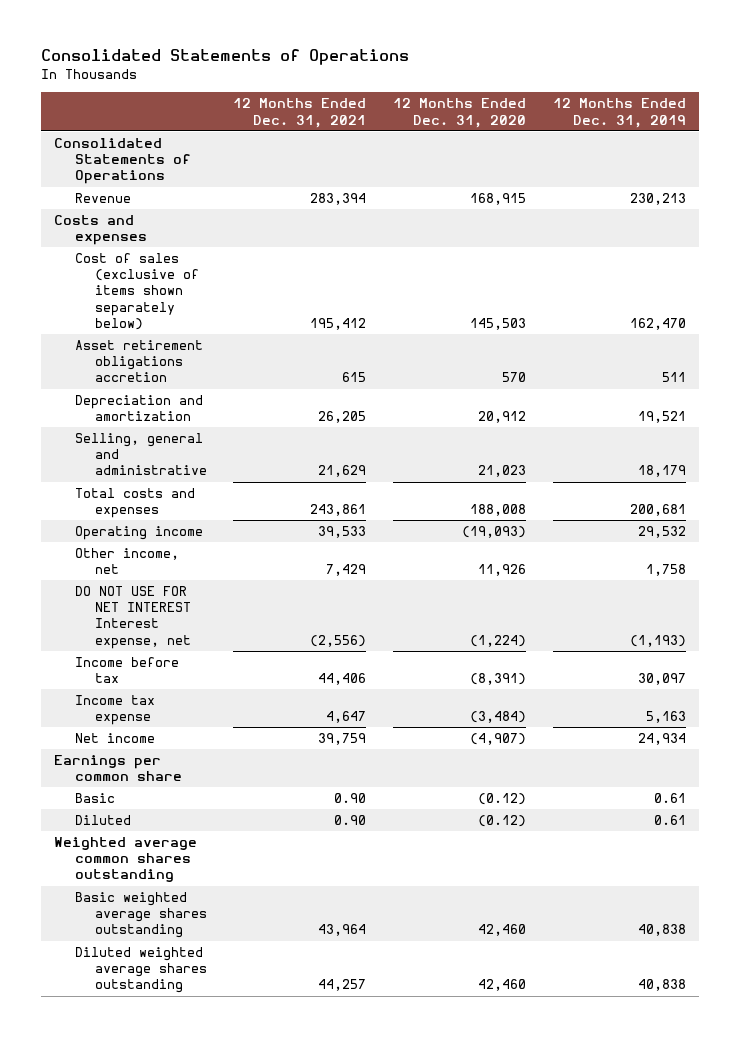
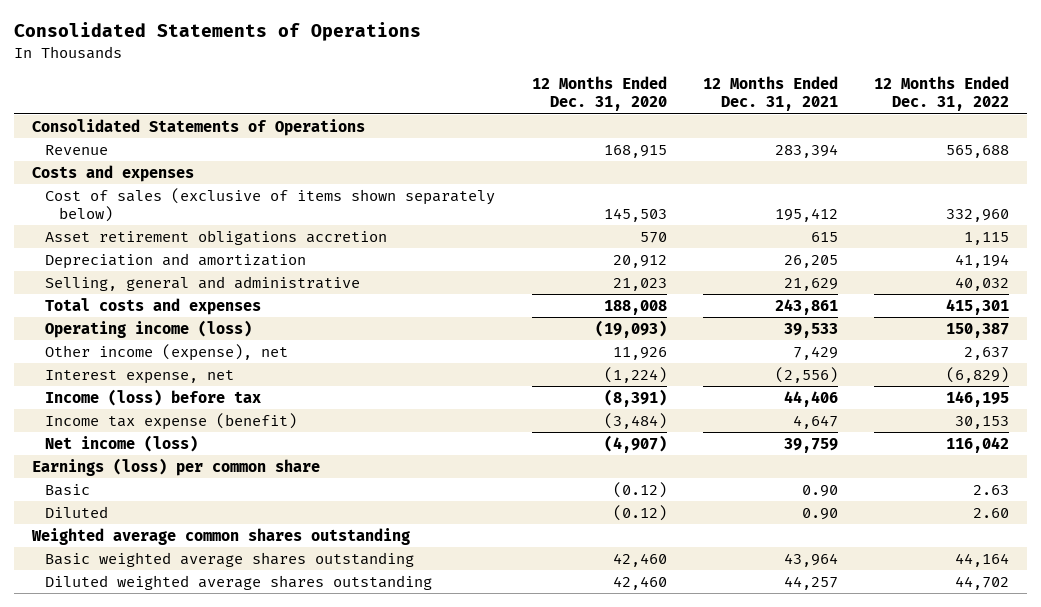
- | 12 Months Ended Dec. 31, 2021 | 12 Months Ended Dec. 31, 2020 | 12 Months Ended Dec. 31, 2019
+ | 12 Months Ended Dec. 31, 2020 | 12 Months Ended Dec. 31, 2021 | 12 Months Ended Dec. 31, 2022
- Operating income | 39,533 | (19,093) | 29,532
- Other income, net | 7,429 | 11,926 | 1,758
- DO NOT USE FOR NET INTEREST Interest expense, net | (2,556) | (1,224) | (1,193)
- Income before tax | 44,406 | (8,391) | 30,097
- Income tax expense | 4,647 | (3,484) | 5,163
- Net income | 39,759 | (4,907) | 24,934
- Earnings per common share
+ Operating income (loss) | (19,093) | 39,533 | 150,387
+ Other income (expense), net | 11,926 | 7,429 | 2,637
+ Interest expense, net | (1,224) | (2,556) | (6,829)
+ Income (loss) before tax | (8,391) | 44,406 | 146,195
+ Income tax expense (benefit) | (3,484) | 4,647 | 30,153
+ Net income (loss) | (4,907) | 39,759 | 116,042
+ Earnings (loss) per common share

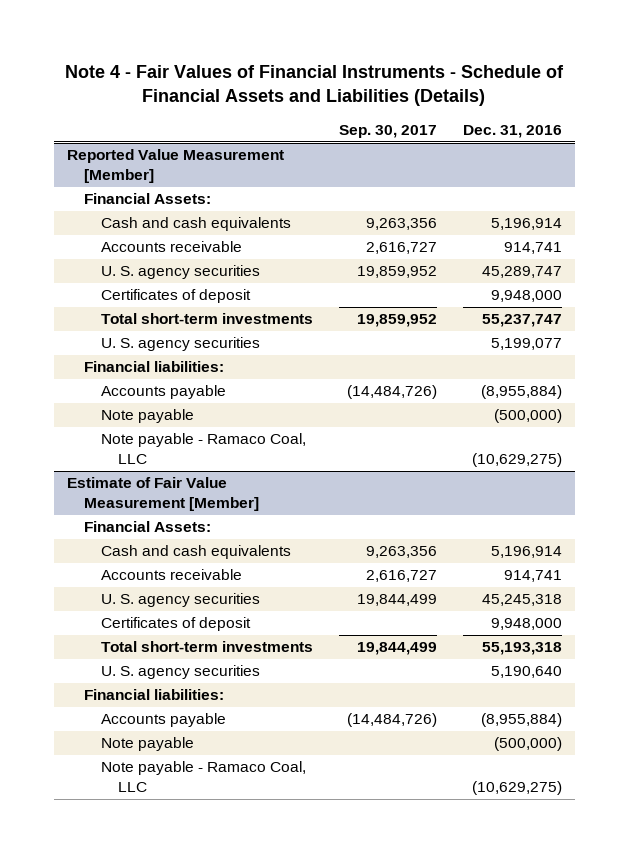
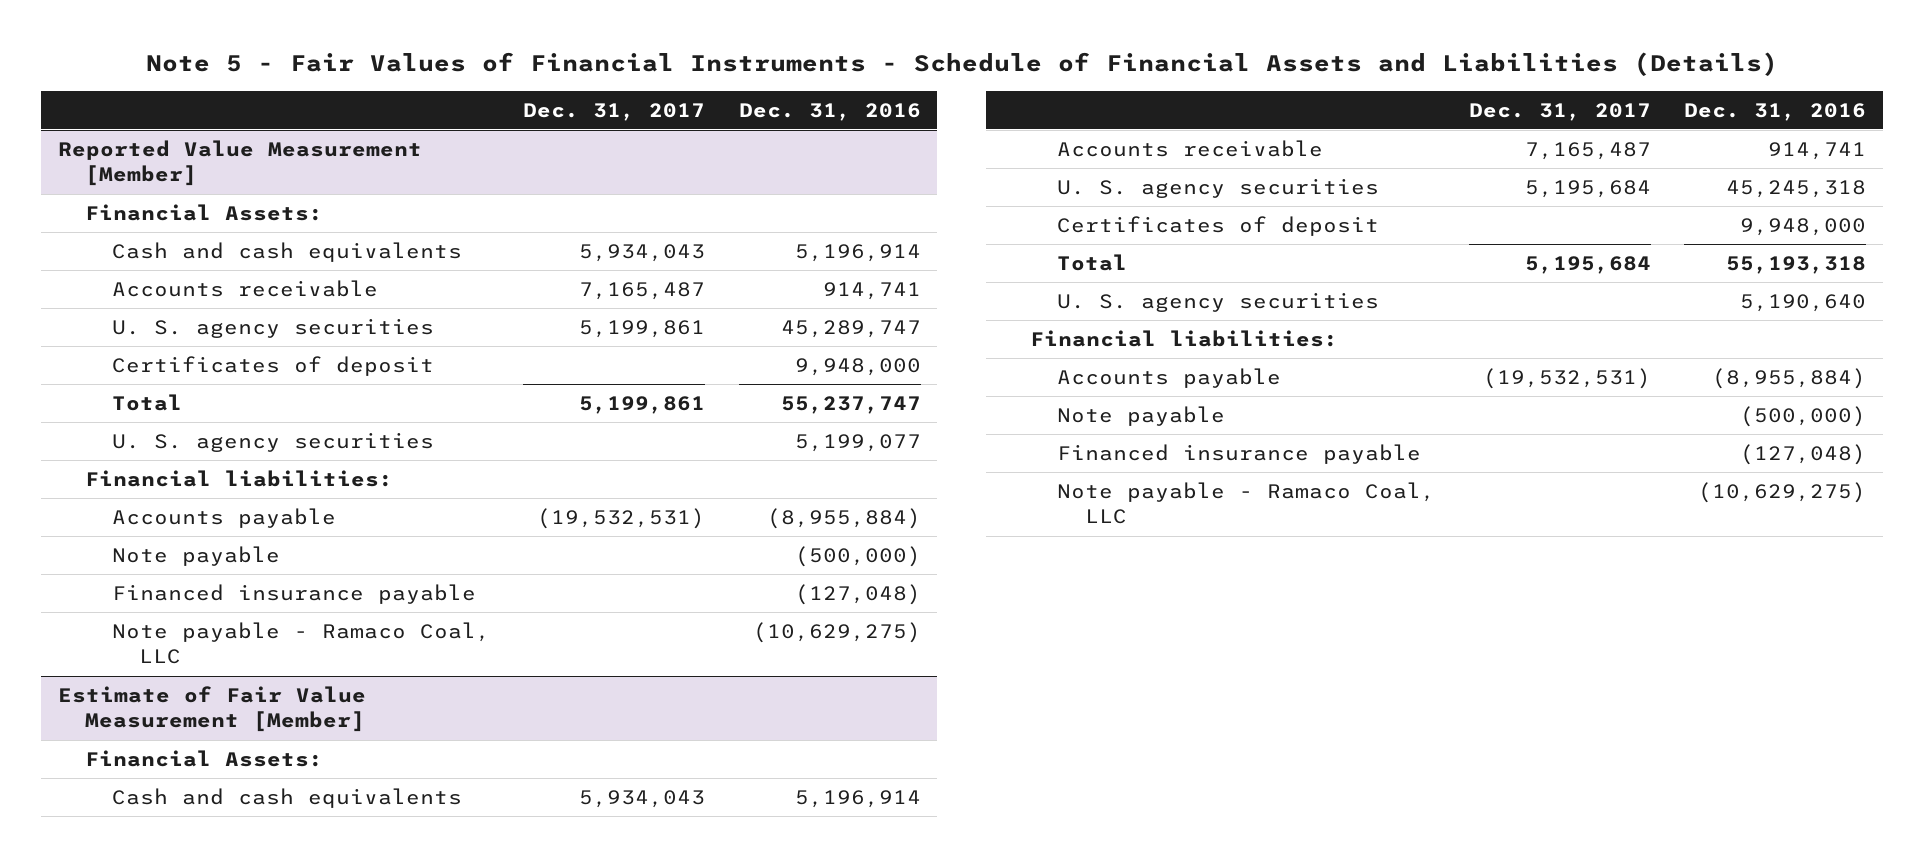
- Note 4 - Fair Values of Financial Instruments - Schedule of Financial Assets and Liabilities (Details)
+ Note 5 - Fair Values of Financial Instruments - Schedule of Financial Assets and Liabilities (Details)
- | Sep. 30, 2017 | Dec. 31, 2016
+ | Dec. 31, 2017 | Dec. 31, 2016
@ Reported Value Measurement [Member]
- Total short-term investments | 19,859,952 | 55,237,747
+ Total | 5,199,861 | 55,237,747
+ Financed insurance payable | | (127,048)
@ Estimate of Fair Value Measurement [Member]
- Total short-term investments | 19,844,499 | 55,193,318
+ Total | 5,195,684 | 55,193,318
+ Financed insurance payable | | (127,048)

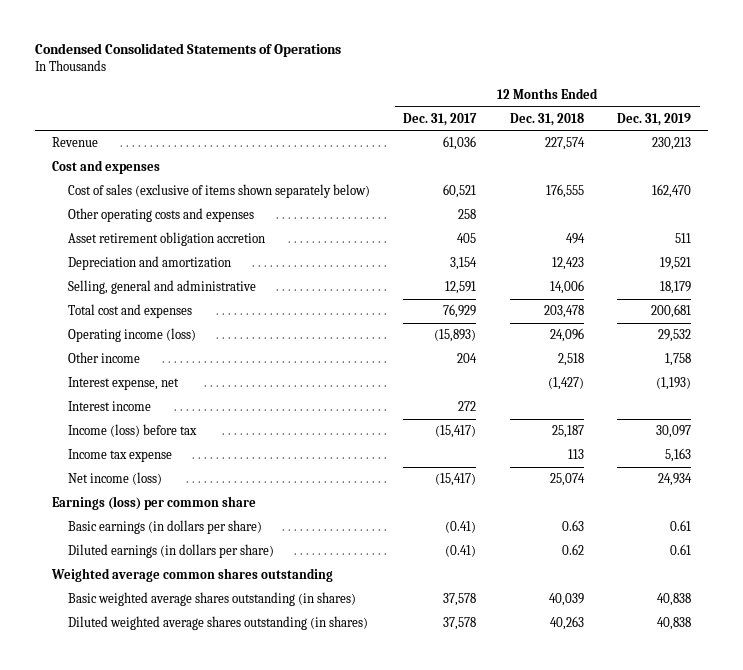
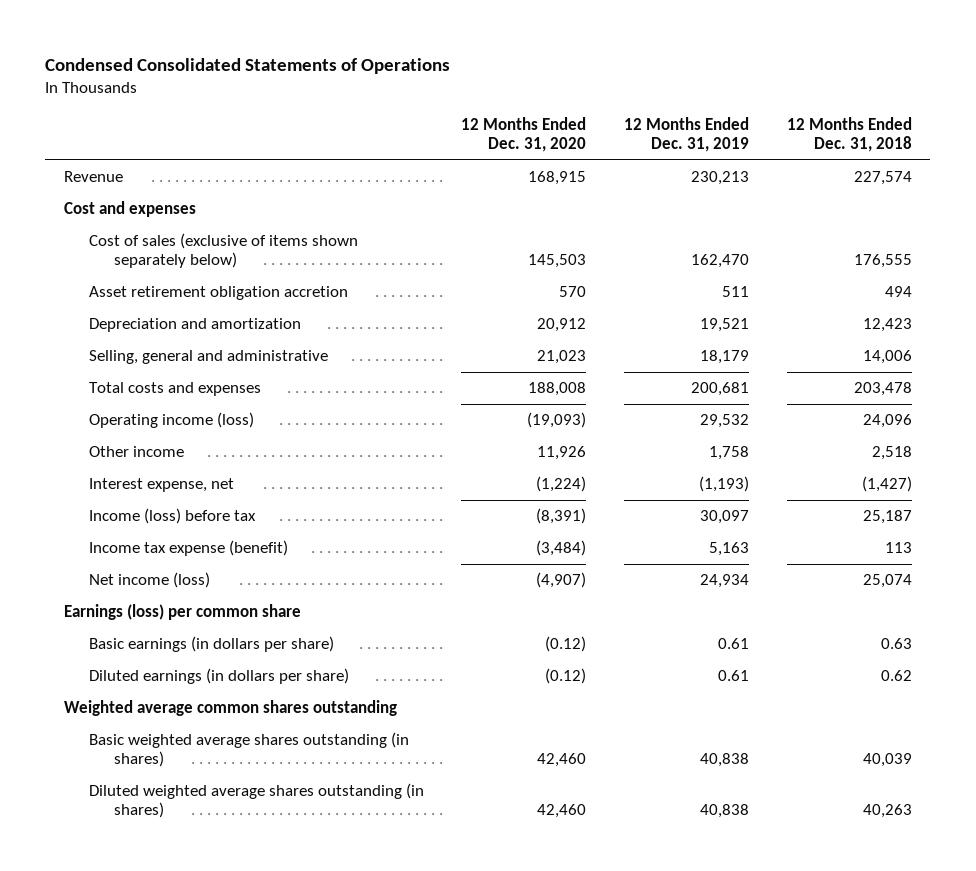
- | 12 Months Ended Dec. 31, 2017 | 12 Months Ended Dec. 31, 2018 | 12 Months Ended Dec. 31, 2019
+ | 12 Months Ended Dec. 31, 2020 | 12 Months Ended Dec. 31, 2019 | 12 Months Ended Dec. 31, 2018
- Other operating costs and expenses | 258 | |
- Total cost and expenses | 76,929 | 203,478 | 200,681
+ Total costs and expenses | 188,008 | 200,681 | 203,478
- Interest income | 272 | |
- Income tax expense | | 113 | 5,163
+ Income tax expense (benefit) | (3,484) | 5,163 | 113

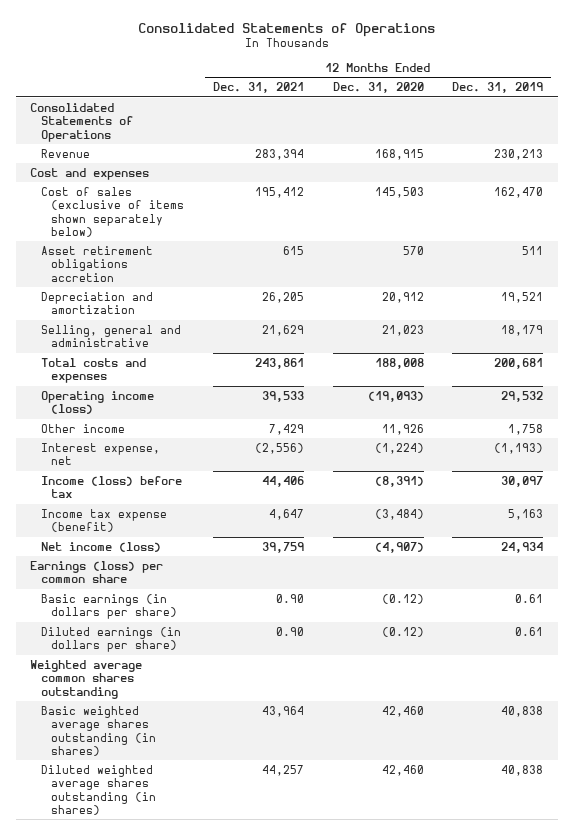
- Condensed Consolidated Statements of Operations
+ Consolidated Statements of Operations
- | 12 Months Ended Dec. 31, 2020 | 12 Months Ended Dec. 31, 2019 | 12 Months Ended Dec. 31, 2018
+ | 12 Months Ended Dec. 31, 2021 | 12 Months Ended Dec. 31, 2020 | 12 Months Ended Dec. 31, 2019
+ Consolidated Statements of Operations
- Asset retirement obligation accretion | 570 | 511 | 494
+ Asset retirement obligations accretion | 615 | 570 | 511

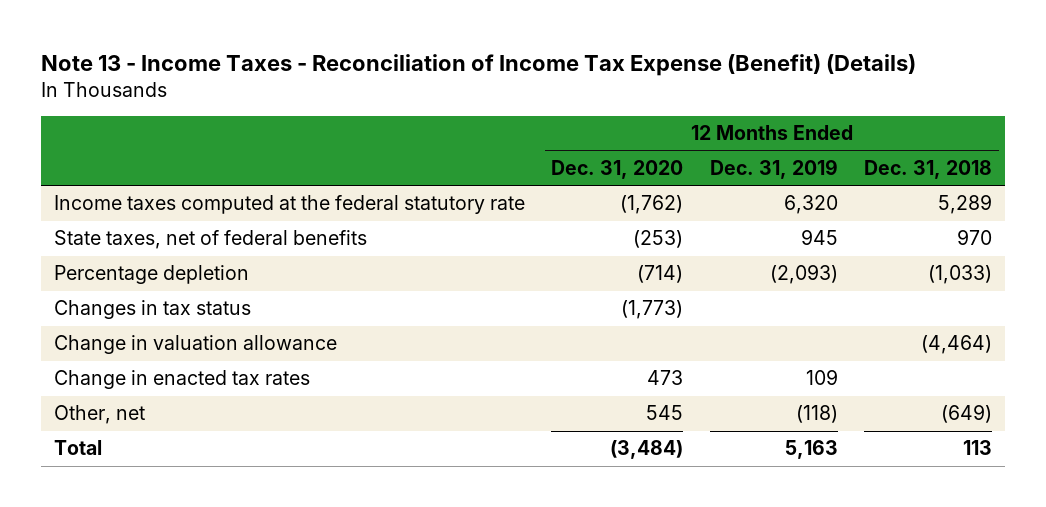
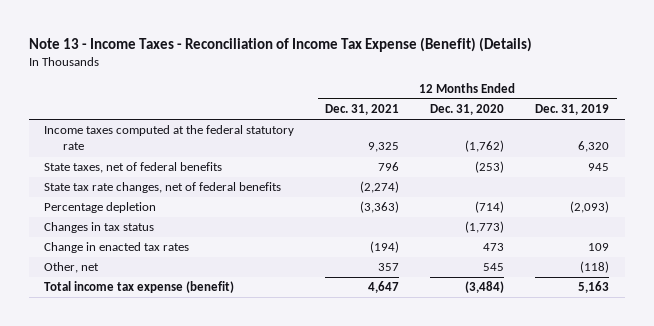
- | 12 Months Ended Dec. 31, 2020 | 12 Months Ended Dec. 31, 2019 | 12 Months Ended Dec. 31, 2018
+ | 12 Months Ended Dec. 31, 2021 | 12 Months Ended Dec. 31, 2020 | 12 Months Ended Dec. 31, 2019
+ State tax rate changes, net of federal benefits | (2,274) | |
- Change in valuation allowance | | | (4,464)
- Total | (3,484) | 5,163 | 113
+ Total income tax expense (benefit) | 4,647 | (3,484) | 5,163

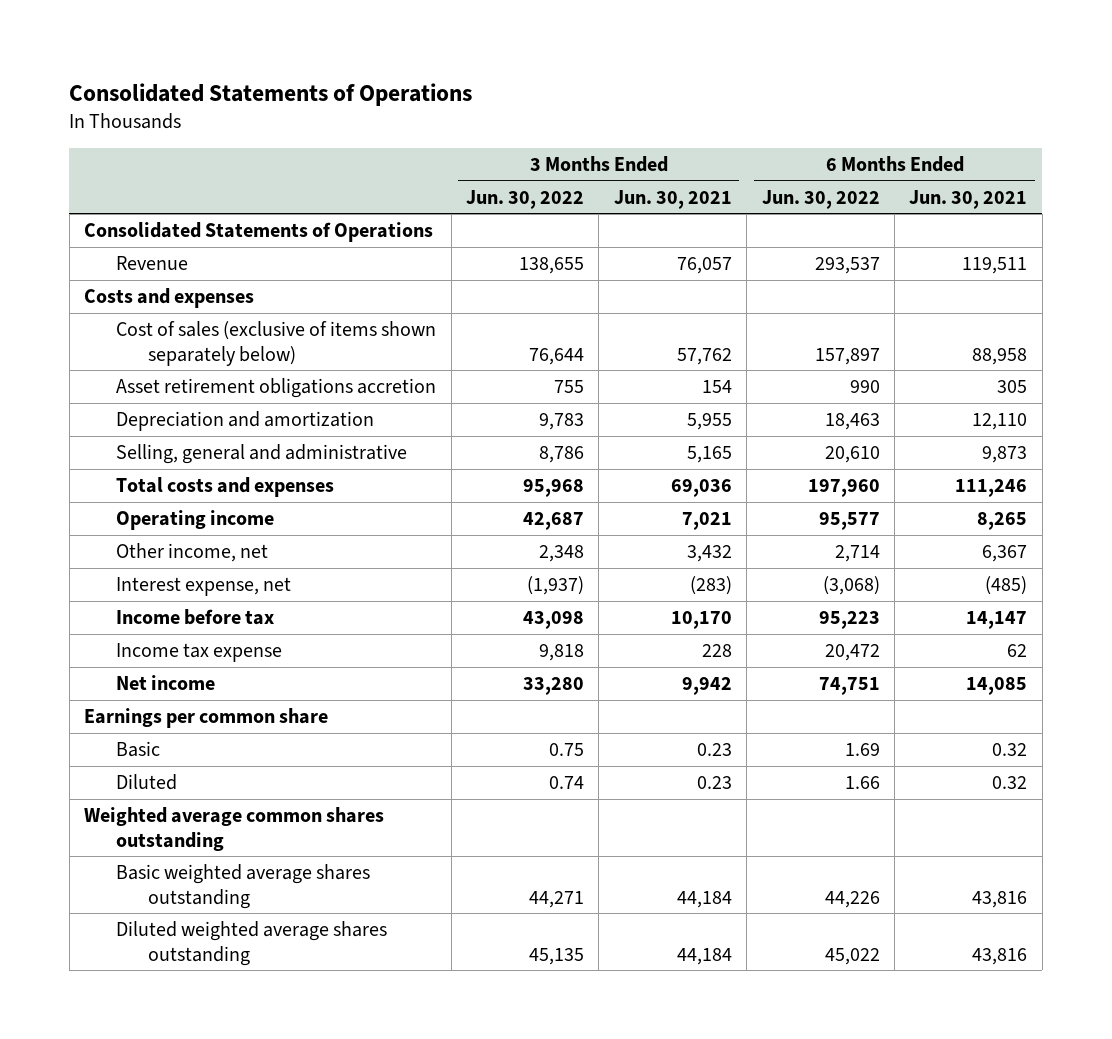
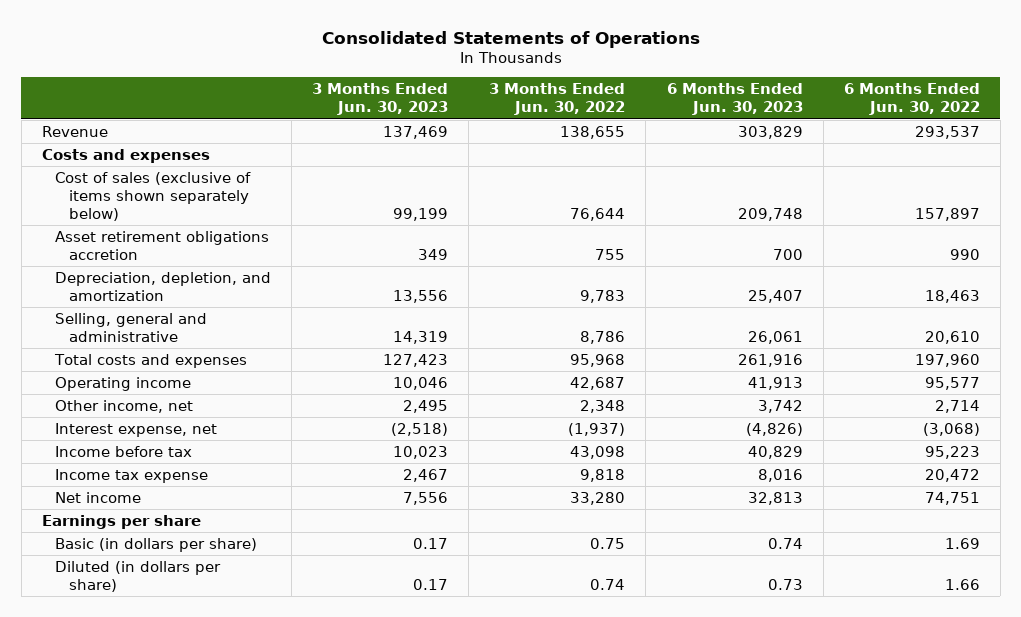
- | 3 Months Ended Jun. 30, 2022 | 3 Months Ended Jun. 30, 2021 | 6 Months Ended Jun. 30, 2022 | 6 Months Ended Jun. 30, 2021
+ | 3 Months Ended Jun. 30, 2023 | 3 Months Ended Jun. 30, 2022 | 6 Months Ended Jun. 30, 2023 | 6 Months Ended Jun. 30, 2022
- Consolidated Statements of Operations
- Depreciation and amortization | 9,783 | 5,955 | 18,463 | 12,110
+ Depreciation, depletion, and amortization | 13,556 | 9,783 | 25,407 | 18,463
- Earnings per common share
- Basic | 0.75 | 0.23 | 1.69 | 0.32
- Diluted | 0.74 | 0.23 | 1.66 | 0.32
- Weighted average common shares outstanding
- Basic weighted average shares outstanding | 44,271 | 44,184 | 44,226 | 43,816
- Diluted weighted average shares outstanding | 45,135 | 44,184 | 45,022 | 43,816
+ Earnings per share
+ Basic (in dollars per share) | 0.17 | 0.75 | 0.74 | 1.69
+ Diluted (in dollars per share) | 0.17 | 0.74 | 0.73 | 1.66

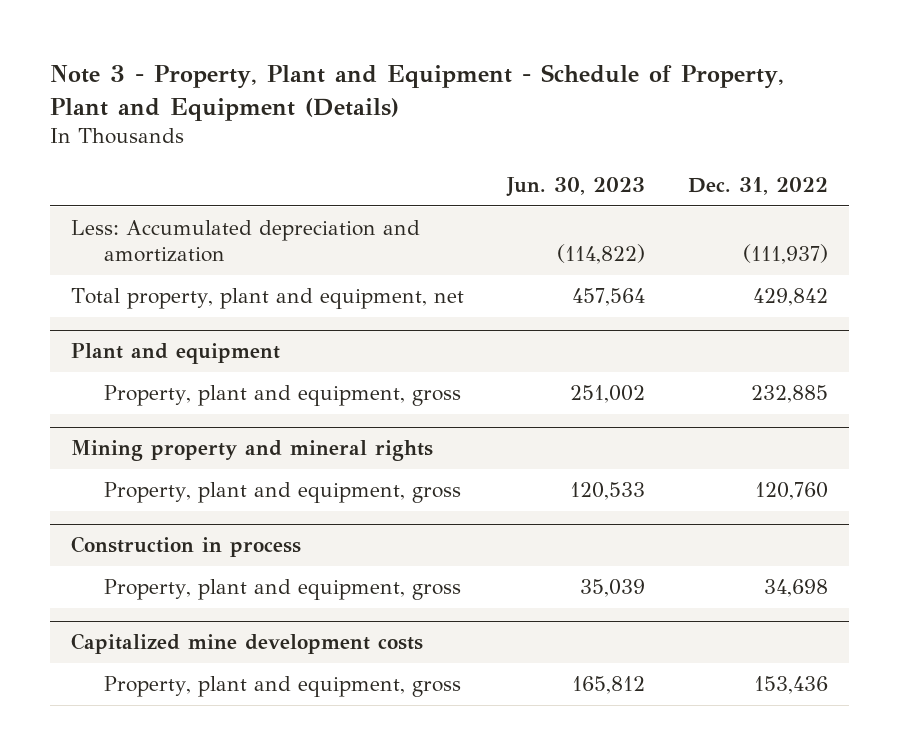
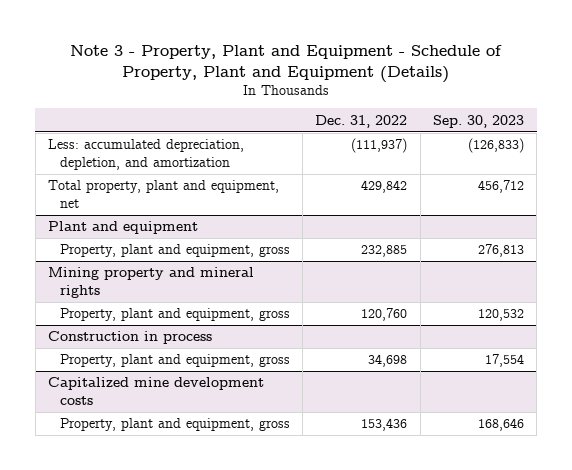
- | Jun. 30, 2023 | Dec. 31, 2022
+ | Dec. 31, 2022 | Sep. 30, 2023
- Less: Accumulated depreciation and amortization | (114,822) | (111,937)
+ Less: accumulated depreciation, depletion, and amortization | (111,937) | (126,833)

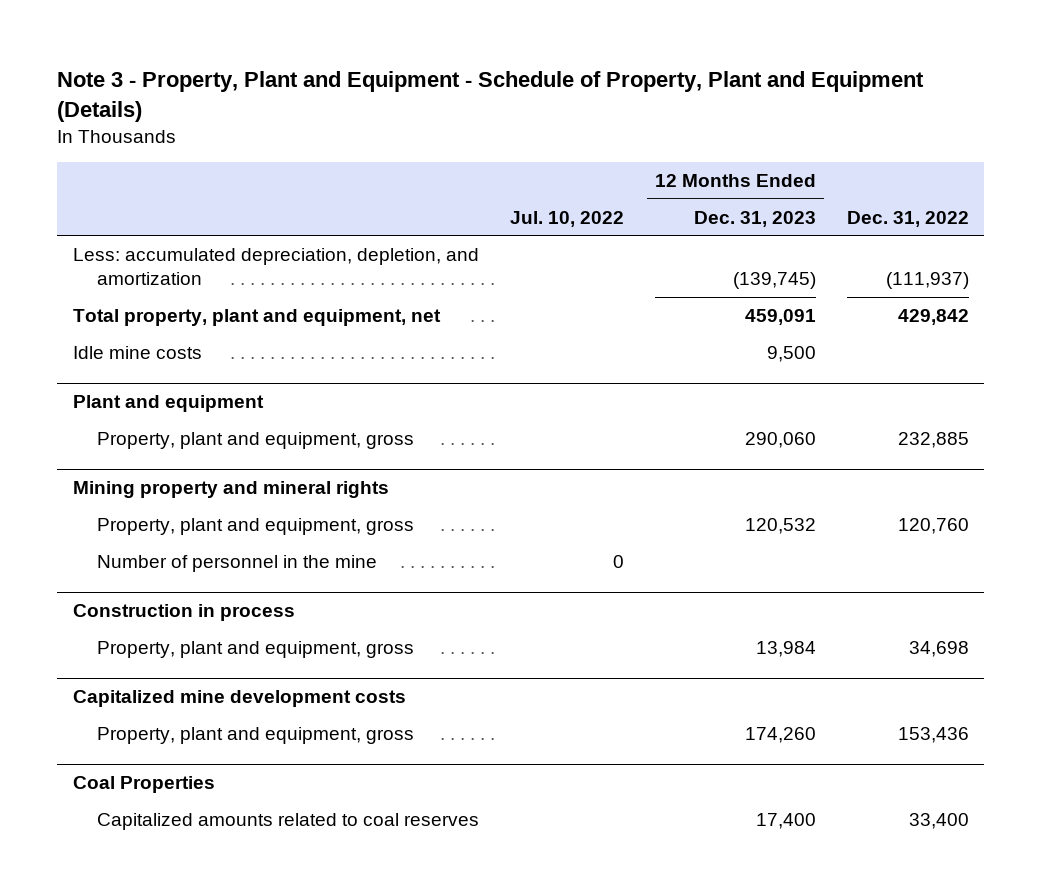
- | Dec. 31, 2022 | Sep. 30, 2023
+ | Jul. 10, 2022 | 12 Months Ended Dec. 31, 2023 | Dec. 31, 2022
+ Idle mine costs | | 9,500 |
@ Mining property and mineral rights
+ Number of personnel in the mine | 0 | |
+ Coal Properties
+ Capitalized amounts related to coal reserves | | 17,400 | 33,400

